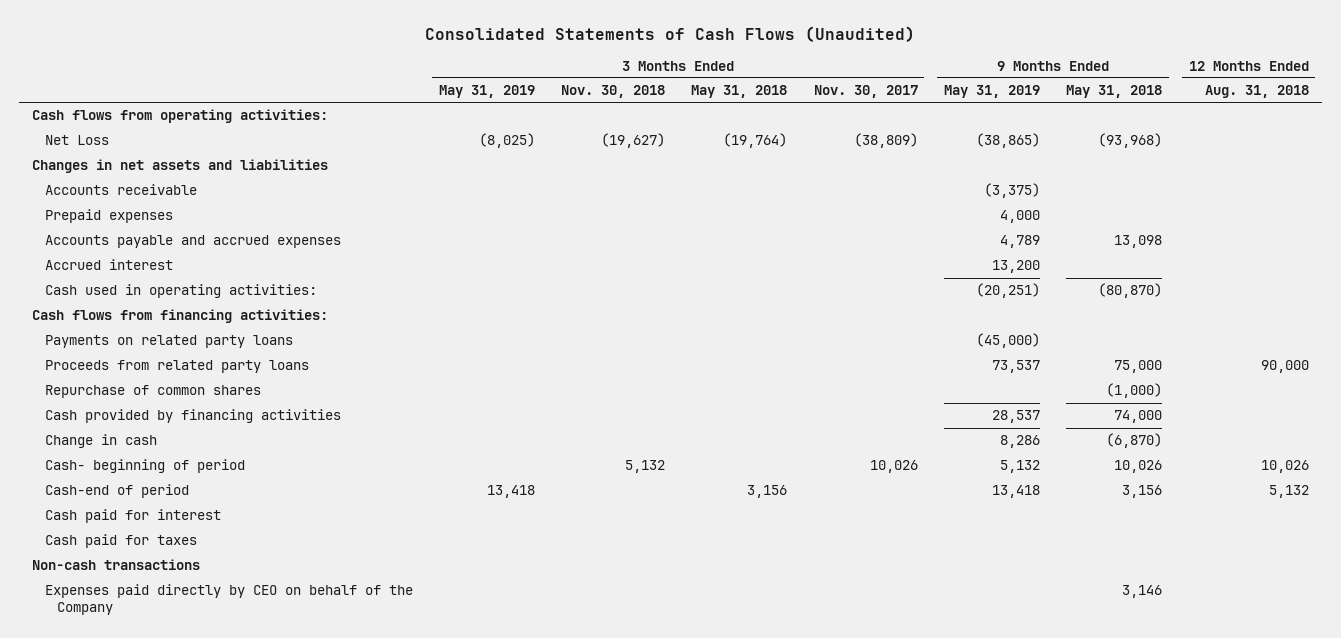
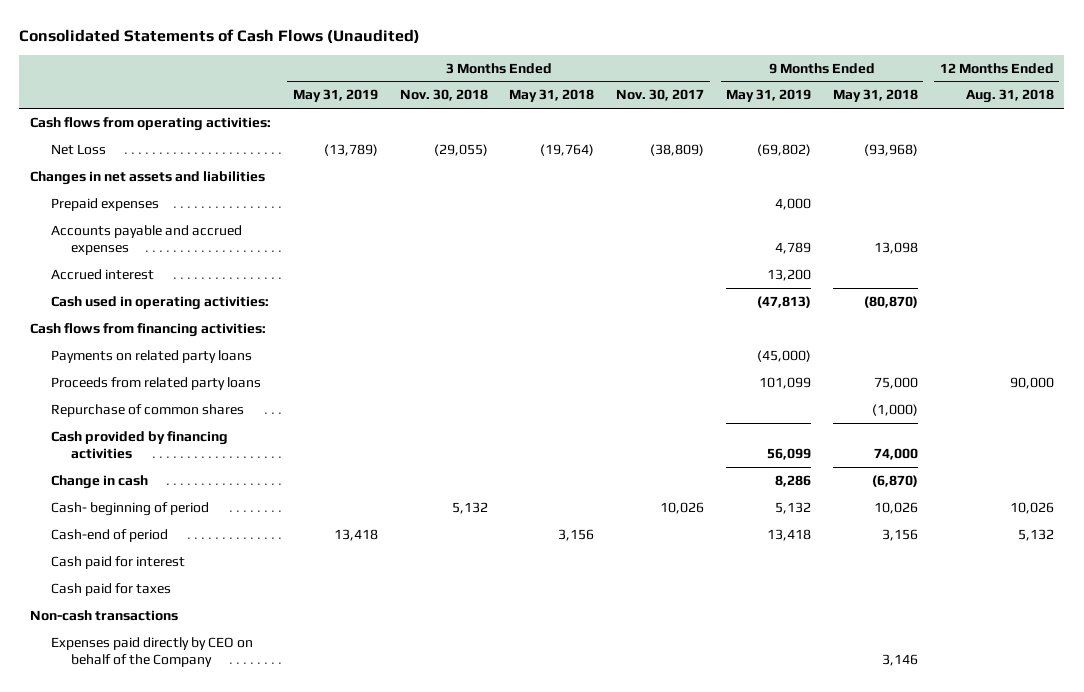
- Net Loss | (8,025) | (19,627) | (19,764) | (38,809) | (38,865) | (93,968) |
+ Net Loss | (13,789) | (29,055) | (19,764) | (38,809) | (69,802) | (93,968) |
- Accounts receivable | | | | | (3,375) | |
- Cash used in operating activities: | | | | | (20,251) | (80,870) |
+ Cash used in operating activities: | | | | | (47,813) | (80,870) |
- Proceeds from related party loans | | | | | 73,537 | 75,000 | 90,000
+ Proceeds from related party loans | | | | | 101,099 | 75,000 | 90,000
- Cash provided by financing activities | | | | | 28,537 | 74,000 |
+ Cash provided by financing activities | | | | | 56,099 | 74,000 |

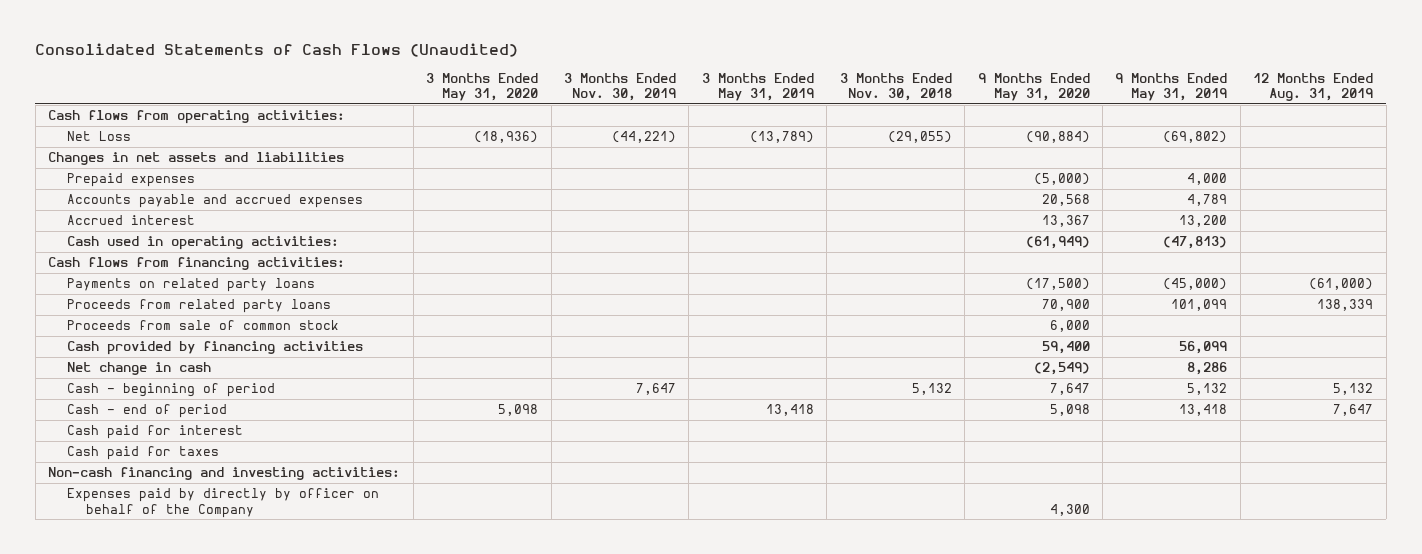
- | 3 Months Ended May 31, 2019 | 3 Months Ended Nov. 30, 2018 | 3 Months Ended May 31, 2018 | 3 Months Ended Nov. 30, 2017 | 9 Months Ended May 31, 2019 | 9 Months Ended May 31, 2018 | 12 Months Ended Aug. 31, 2018
+ | 3 Months Ended May 31, 2020 | 3 Months Ended Nov. 30, 2019 | 3 Months Ended May 31, 2019 | 3 Months Ended Nov. 30, 2018 | 9 Months Ended May 31, 2020 | 9 Months Ended May 31, 2019 | 12 Months Ended Aug. 31, 2019
- Repurchase of common shares | | | | | | (1,000) |
+ Proceeds from sale of common stock | | | | | 6,000 | |
- Change in cash | | | | | 8,286 | (6,870) |
- Cash- beginning of period | | 5,132 | | 10,026 | 5,132 | 10,026 | 10,026
- Cash-end of period | 13,418 | | 3,156 | | 13,418 | 3,156 | 5,132
+ Net change in cash | | | | | (2,549) | 8,286 |
+ Cash - beginning of period | | 7,647 | | 5,132 | 7,647 | 5,132 | 5,132
+ Cash - end of period | 5,098 | | 13,418 | | 5,098 | 13,418 | 7,647
- Non-cash transactions
- Expenses paid directly by CEO on behalf of the Company | | | | | | 3,146 |
+ Non-cash financing and investing activities:
+ Expenses paid by directly by officer on behalf of the Company | | | | | 4,300 | |

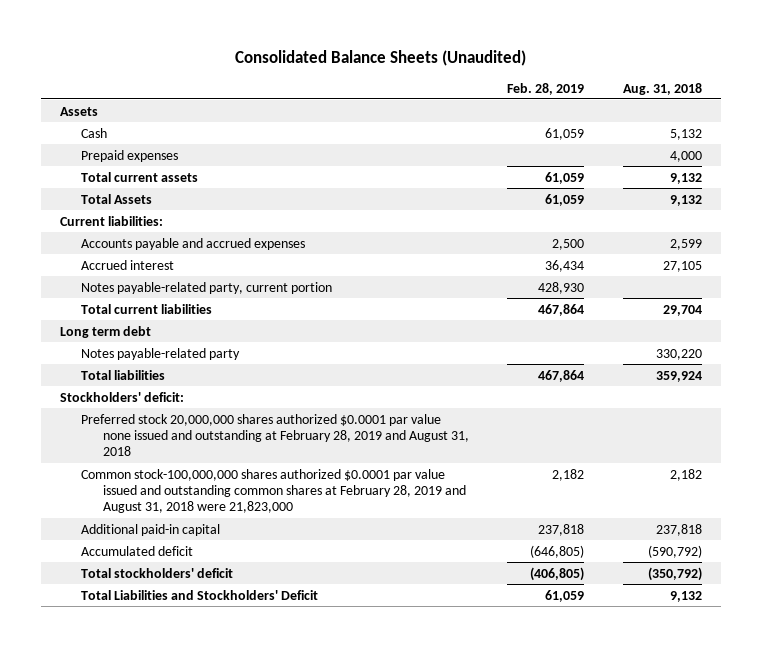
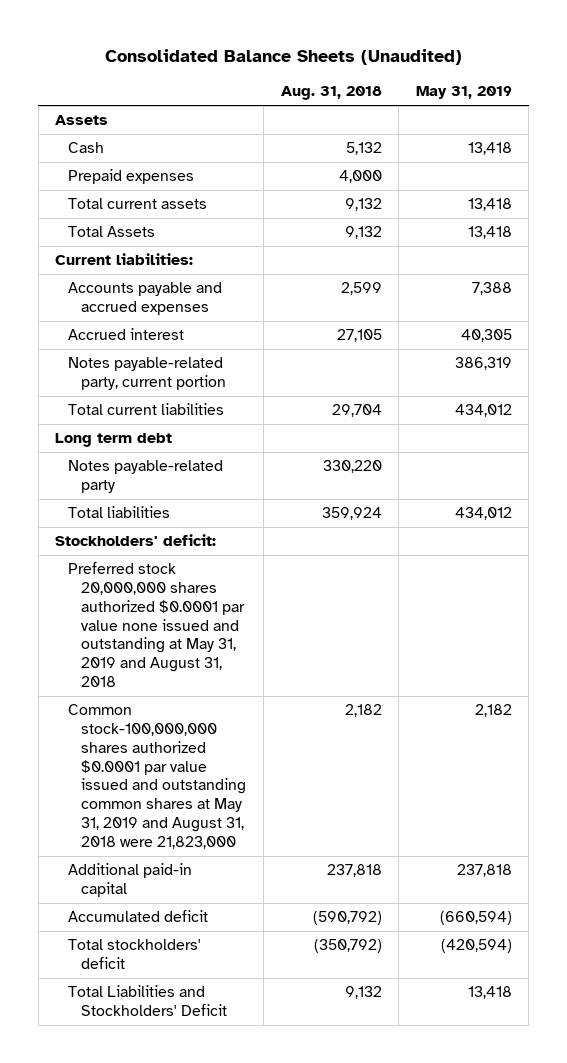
- | Feb. 28, 2019 | Aug. 31, 2018
+ | Aug. 31, 2018 | May 31, 2019
- Preferred stock 20,000,000 shares authorized $0.0001 par value none issued and outstanding at February 28, 2019 and August 31, 2018
- Common stock-100,000,000 shares authorized $0.0001 par value issued and outstanding common shares at February 28, 2019 and August 31, 2018 were 21,823,000 | 2,182 | 2,182
+ Preferred stock 20,000,000 shares authorized $0.0001 par value none issued and outstanding at May 31, 2019 and August 31, 2018
+ Common stock-100,000,000 shares authorized $0.0001 par value issued and outstanding common shares at May 31, 2019 and August 31, 2018 were 21,823,000 | 2,182 | 2,182

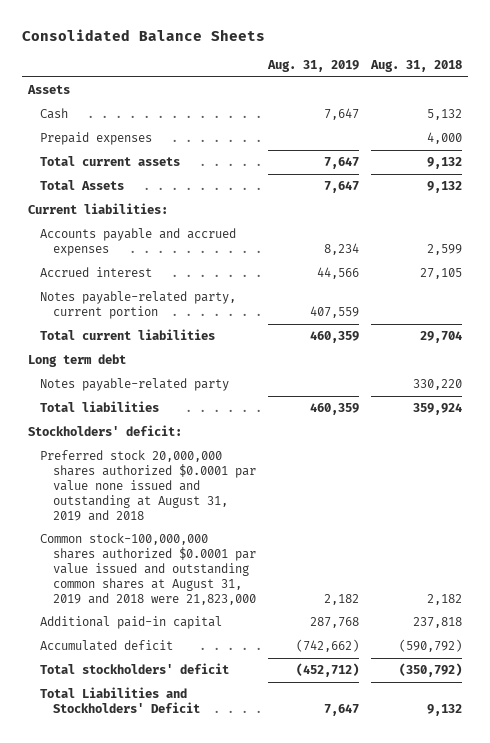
- Consolidated Balance Sheets (Unaudited)
+ Consolidated Balance Sheets
- | Aug. 31, 2018 | May 31, 2019
+ | Aug. 31, 2019 | Aug. 31, 2018
- Preferred stock 20,000,000 shares authorized $0.0001 par value none issued and outstanding at May 31, 2019 and August 31, 2018
- Common stock-100,000,000 shares authorized $0.0001 par value issued and outstanding common shares at May 31, 2019 and August 31, 2018 were 21,823,000 | 2,182 | 2,182
+ Preferred stock 20,000,000 shares authorized $0.0001 par value none issued and outstanding at August 31, 2019 and 2018
+ Common stock-100,000,000 shares authorized $0.0001 par value issued and outstanding common shares at August 31, 2019 and 2018 were 21,823,000 | 2,182 | 2,182

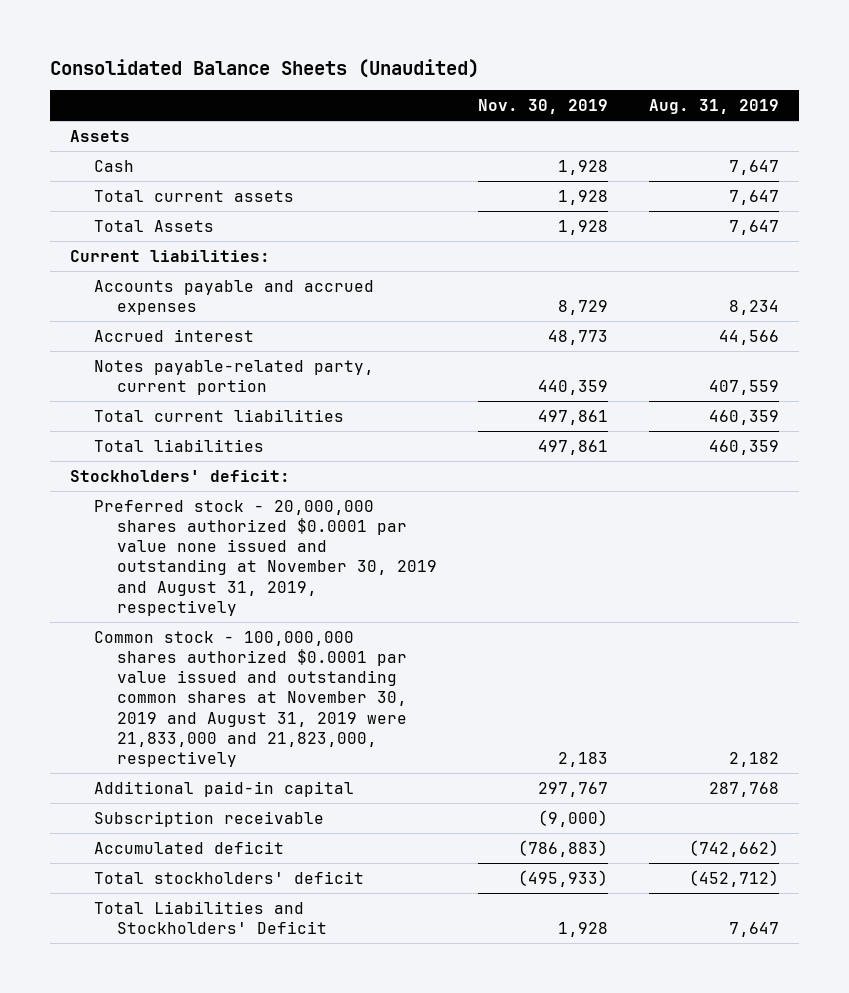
- Consolidated Balance Sheets
+ Consolidated Balance Sheets (Unaudited)
- | Aug. 31, 2019 | Aug. 31, 2018
+ | Nov. 30, 2019 | Aug. 31, 2019
- Prepaid expenses | | 4,000
- Long term debt
- Notes payable-related party | | 330,220
- Preferred stock 20,000,000 shares authorized $0.0001 par value none issued and outstanding at August 31, 2019 and 2018
- Common stock-100,000,000 shares authorized $0.0001 par value issued and outstanding common shares at August 31, 2019 and 2018 were 21,823,000 | 2,182 | 2,182
+ Preferred stock - 20,000,000 shares authorized $0.0001 par value none issued and outstanding at November 30, 2019 and August 31, 2019, respectively
+ Common stock - 100,000,000 shares authorized $0.0001 par value issued and outstanding common shares at November 30, 2019 and August 31, 2019 were 21,833,000 and 21,823,000, respectively | 2,183 | 2,182
+ Subscription receivable | (9,000) |

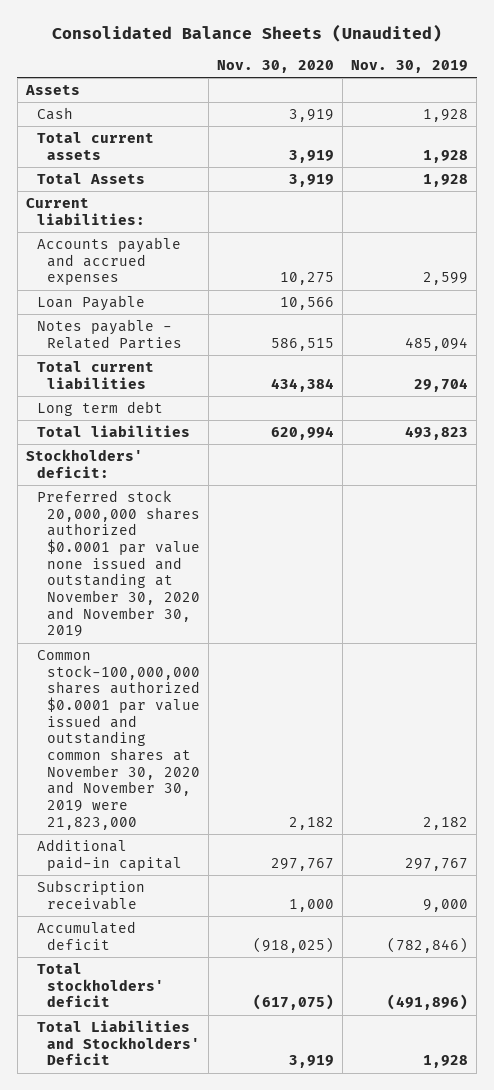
- | Nov. 30, 2019 | Aug. 31, 2019
+ | Nov. 30, 2020 | Nov. 30, 2019
- Accounts payable and accrued expenses | 8,729 | 8,234
- Accrued interest | 48,773 | 44,566
- Notes payable-related party, current portion | 440,359 | 407,559
- Total current liabilities | 497,861 | 460,359
- Total liabilities | 497,861 | 460,359
+ Accounts payable and accrued expenses | 10,275 | 2,599
+ Loan Payable | 10,566 |
+ Notes payable - Related Parties | 586,515 | 485,094
+ Total current liabilities | 434,384 | 29,704
+ Long term debt
+ Total liabilities | 620,994 | 493,823
- Preferred stock - 20,000,000 shares authorized $0.0001 par value none issued and outstanding at November 30, 2019 and August 31, 2019, respectively
- Common stock - 100,000,000 shares authorized $0.0001 par value issued and outstanding common shares at November 30, 2019 and August 31, 2019 were 21,833,000 and 21,823,000, respectively | 2,183 | 2,182
+ Preferred stock 20,000,000 shares authorized $0.0001 par value none issued and outstanding at November 30, 2020 and November 30, 2019
+ Common stock-100,000,000 shares authorized $0.0001 par value issued and outstanding common shares at November 30, 2020 and November 30, 2019 were 21,823,000 | 2,182 | 2,182
- Subscription receivable | (9,000) |
- Accumulated deficit | (786,883) | (742,662)
- Total stockholders' deficit | (495,933) | (452,712)
+ Subscription receivable | 1,000 | 9,000
+ Accumulated deficit | (918,025) | (782,846)
+ Total stockholders' deficit | (617,075) | (491,896)

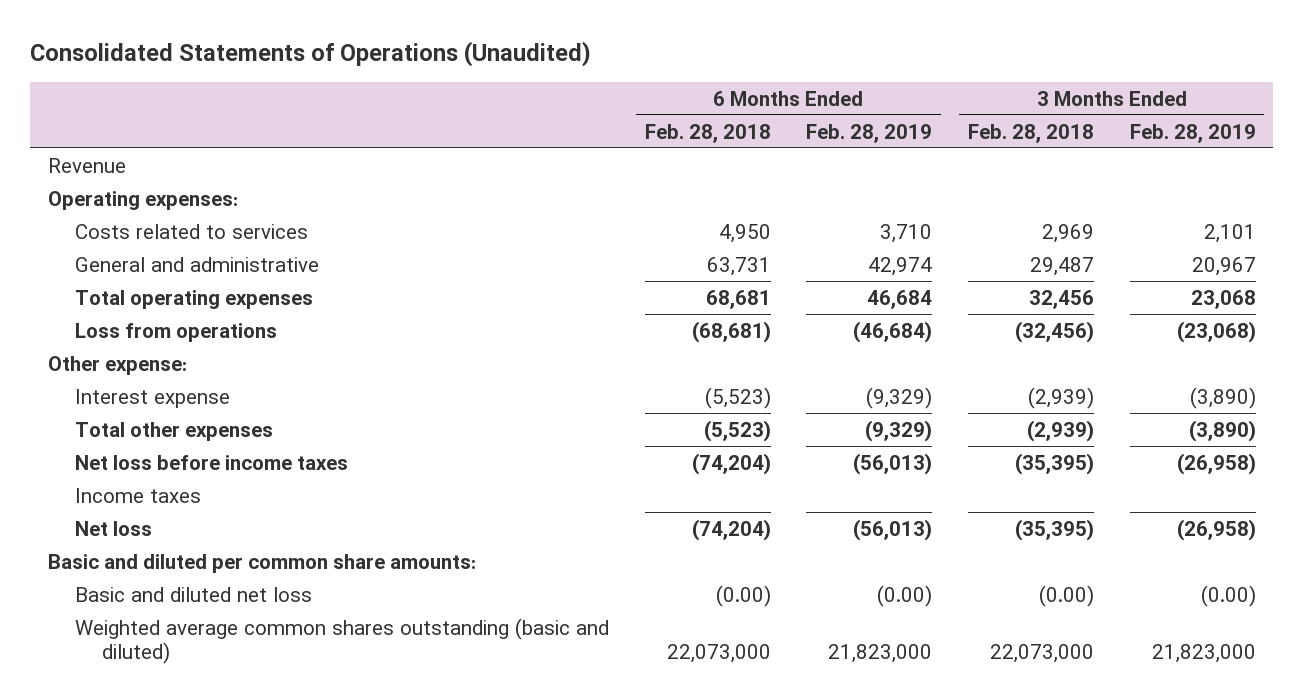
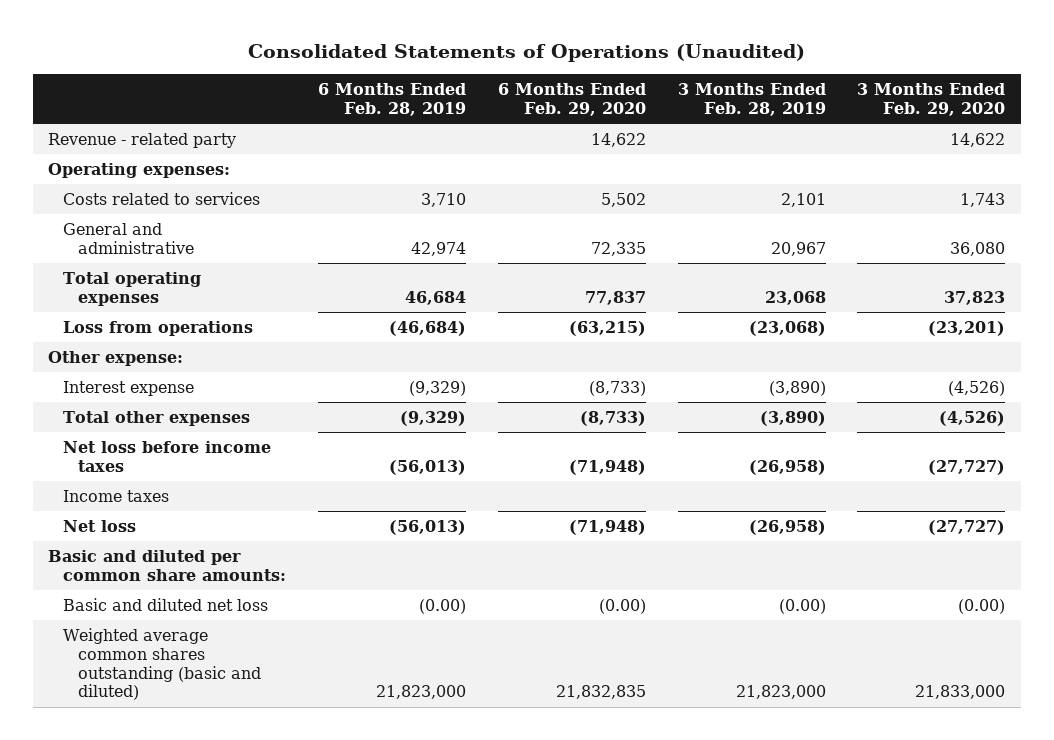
- | 6 Months Ended Feb. 28, 2018 | 6 Months Ended Feb. 28, 2019 | 3 Months Ended Feb. 28, 2018 | 3 Months Ended Feb. 28, 2019
+ | 6 Months Ended Feb. 28, 2019 | 6 Months Ended Feb. 29, 2020 | 3 Months Ended Feb. 28, 2019 | 3 Months Ended Feb. 29, 2020
- Revenue
+ Revenue - related party | | 14,622 | | 14,622

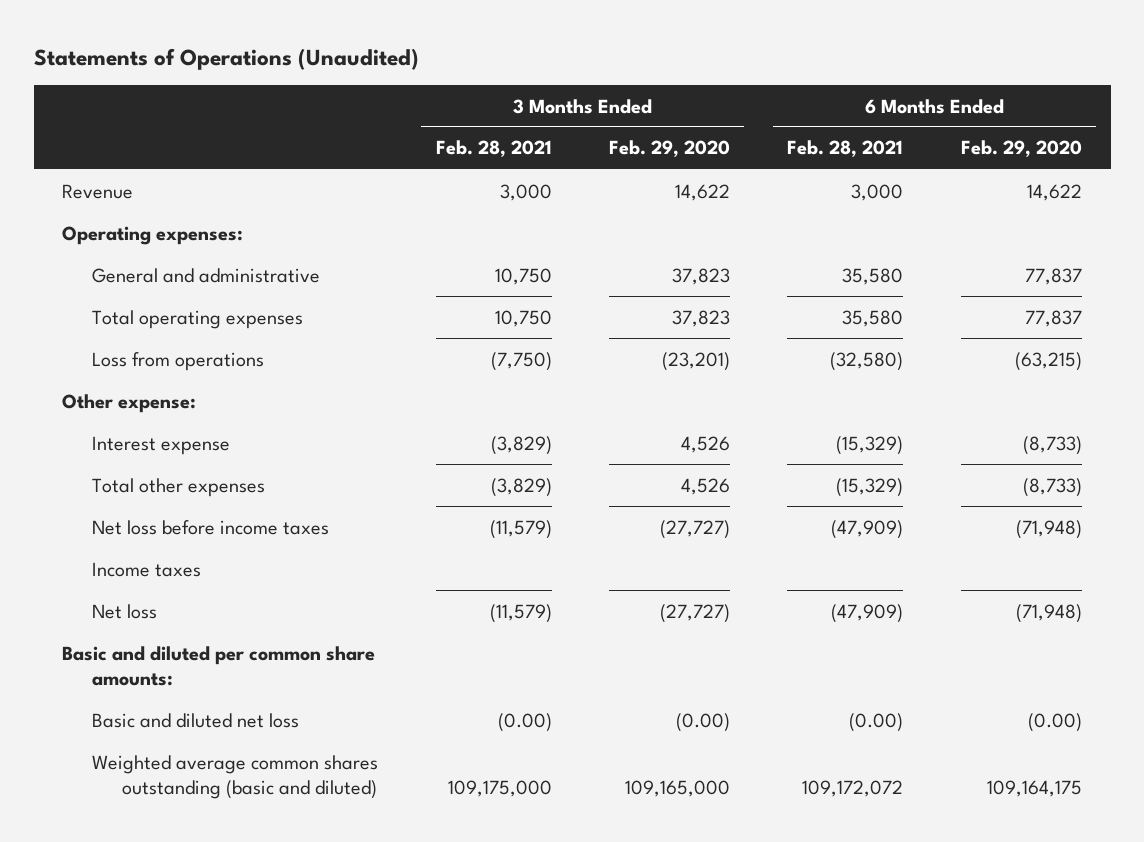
- Consolidated Statements of Operations (Unaudited)
+ Statements of Operations (Unaudited)
- | 6 Months Ended Feb. 28, 2019 | 6 Months Ended Feb. 29, 2020 | 3 Months Ended Feb. 28, 2019 | 3 Months Ended Feb. 29, 2020
+ | 3 Months Ended Feb. 28, 2021 | 3 Months Ended Feb. 29, 2020 | 6 Months Ended Feb. 28, 2021 | 6 Months Ended Feb. 29, 2020
- Revenue - related party | | 14,622 | | 14,622
+ Revenue | 3,000 | 14,622 | 3,000 | 14,622
- Costs related to services | 3,710 | 5,502 | 2,101 | 1,743
- General and administrative | 42,974 | 72,335 | 20,967 | 36,080
+ General and administrative | 10,750 | 37,823 | 35,580 | 77,837
- Interest expense | (9,329) | (8,733) | (3,890) | (4,526)
- Total other expenses | (9,329) | (8,733) | (3,890) | (4,526)
+ Interest expense | (3,829) | 4,526 | (15,329) | (8,733)
+ Total other expenses | (3,829) | 4,526 | (15,329) | (8,733)
- Weighted average common shares outstanding (basic and diluted) | 21,823,000 | 21,832,835 | 21,823,000 | 21,833,000
+ Weighted average common shares outstanding (basic and diluted) | 109,175,000 | 109,165,000 | 109,172,072 | 109,164,175

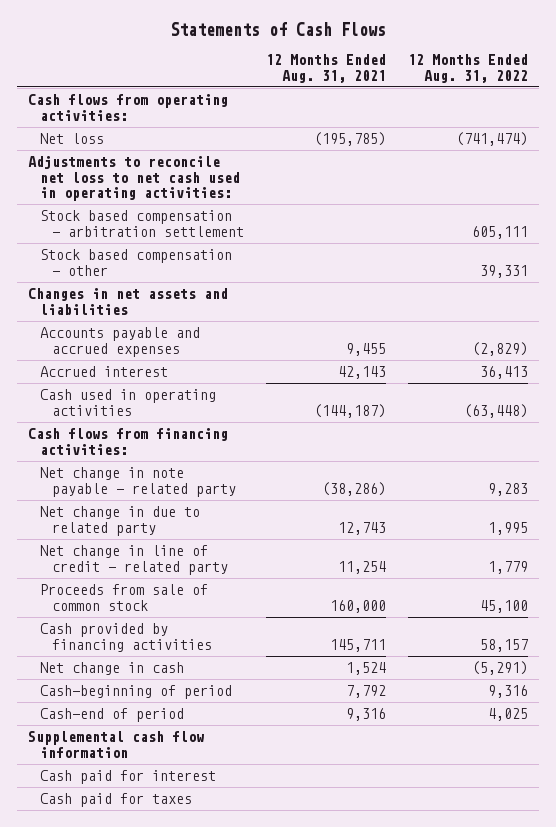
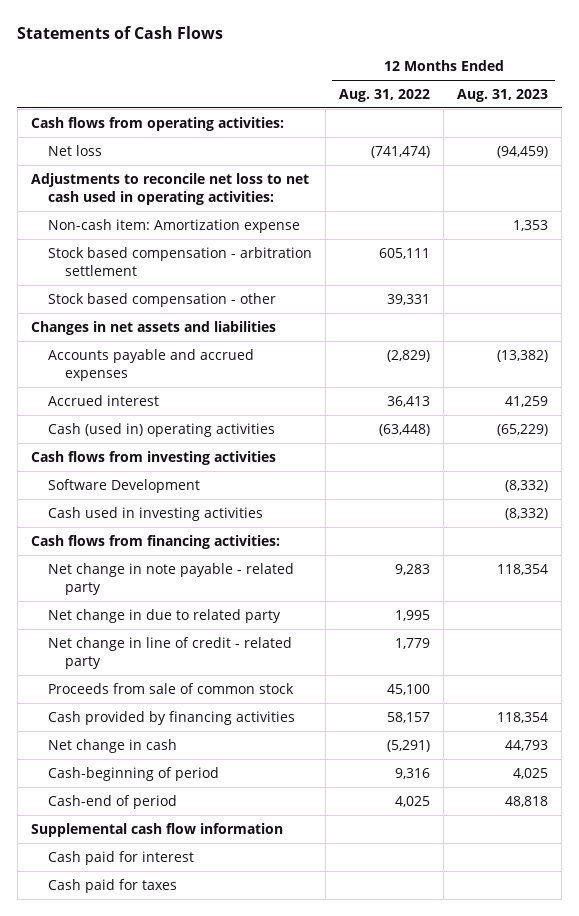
- | 12 Months Ended Aug. 31, 2021 | 12 Months Ended Aug. 31, 2022
+ | 12 Months Ended Aug. 31, 2022 | 12 Months Ended Aug. 31, 2023
+ Non-cash item: Amortization expense | | 1,353
- Cash used in operating activities | (144,187) | (63,448)
+ Cash (used in) operating activities | (63,448) | (65,229)
+ Cash flows from investing activities
+ Software Development | | (8,332)
+ Cash used in investing activities | | (8,332)

